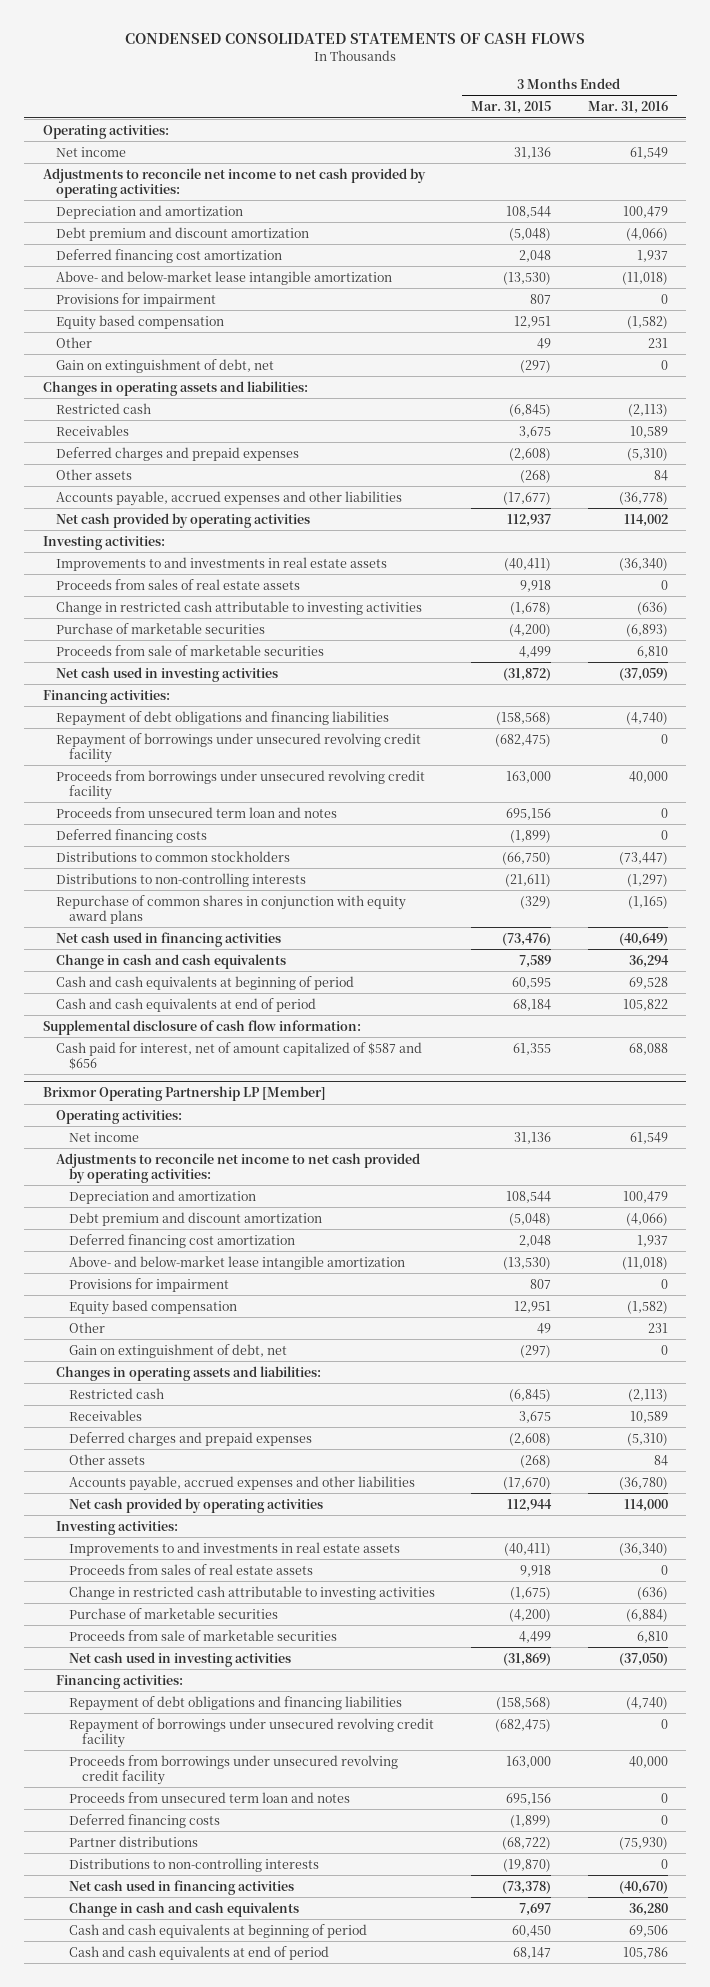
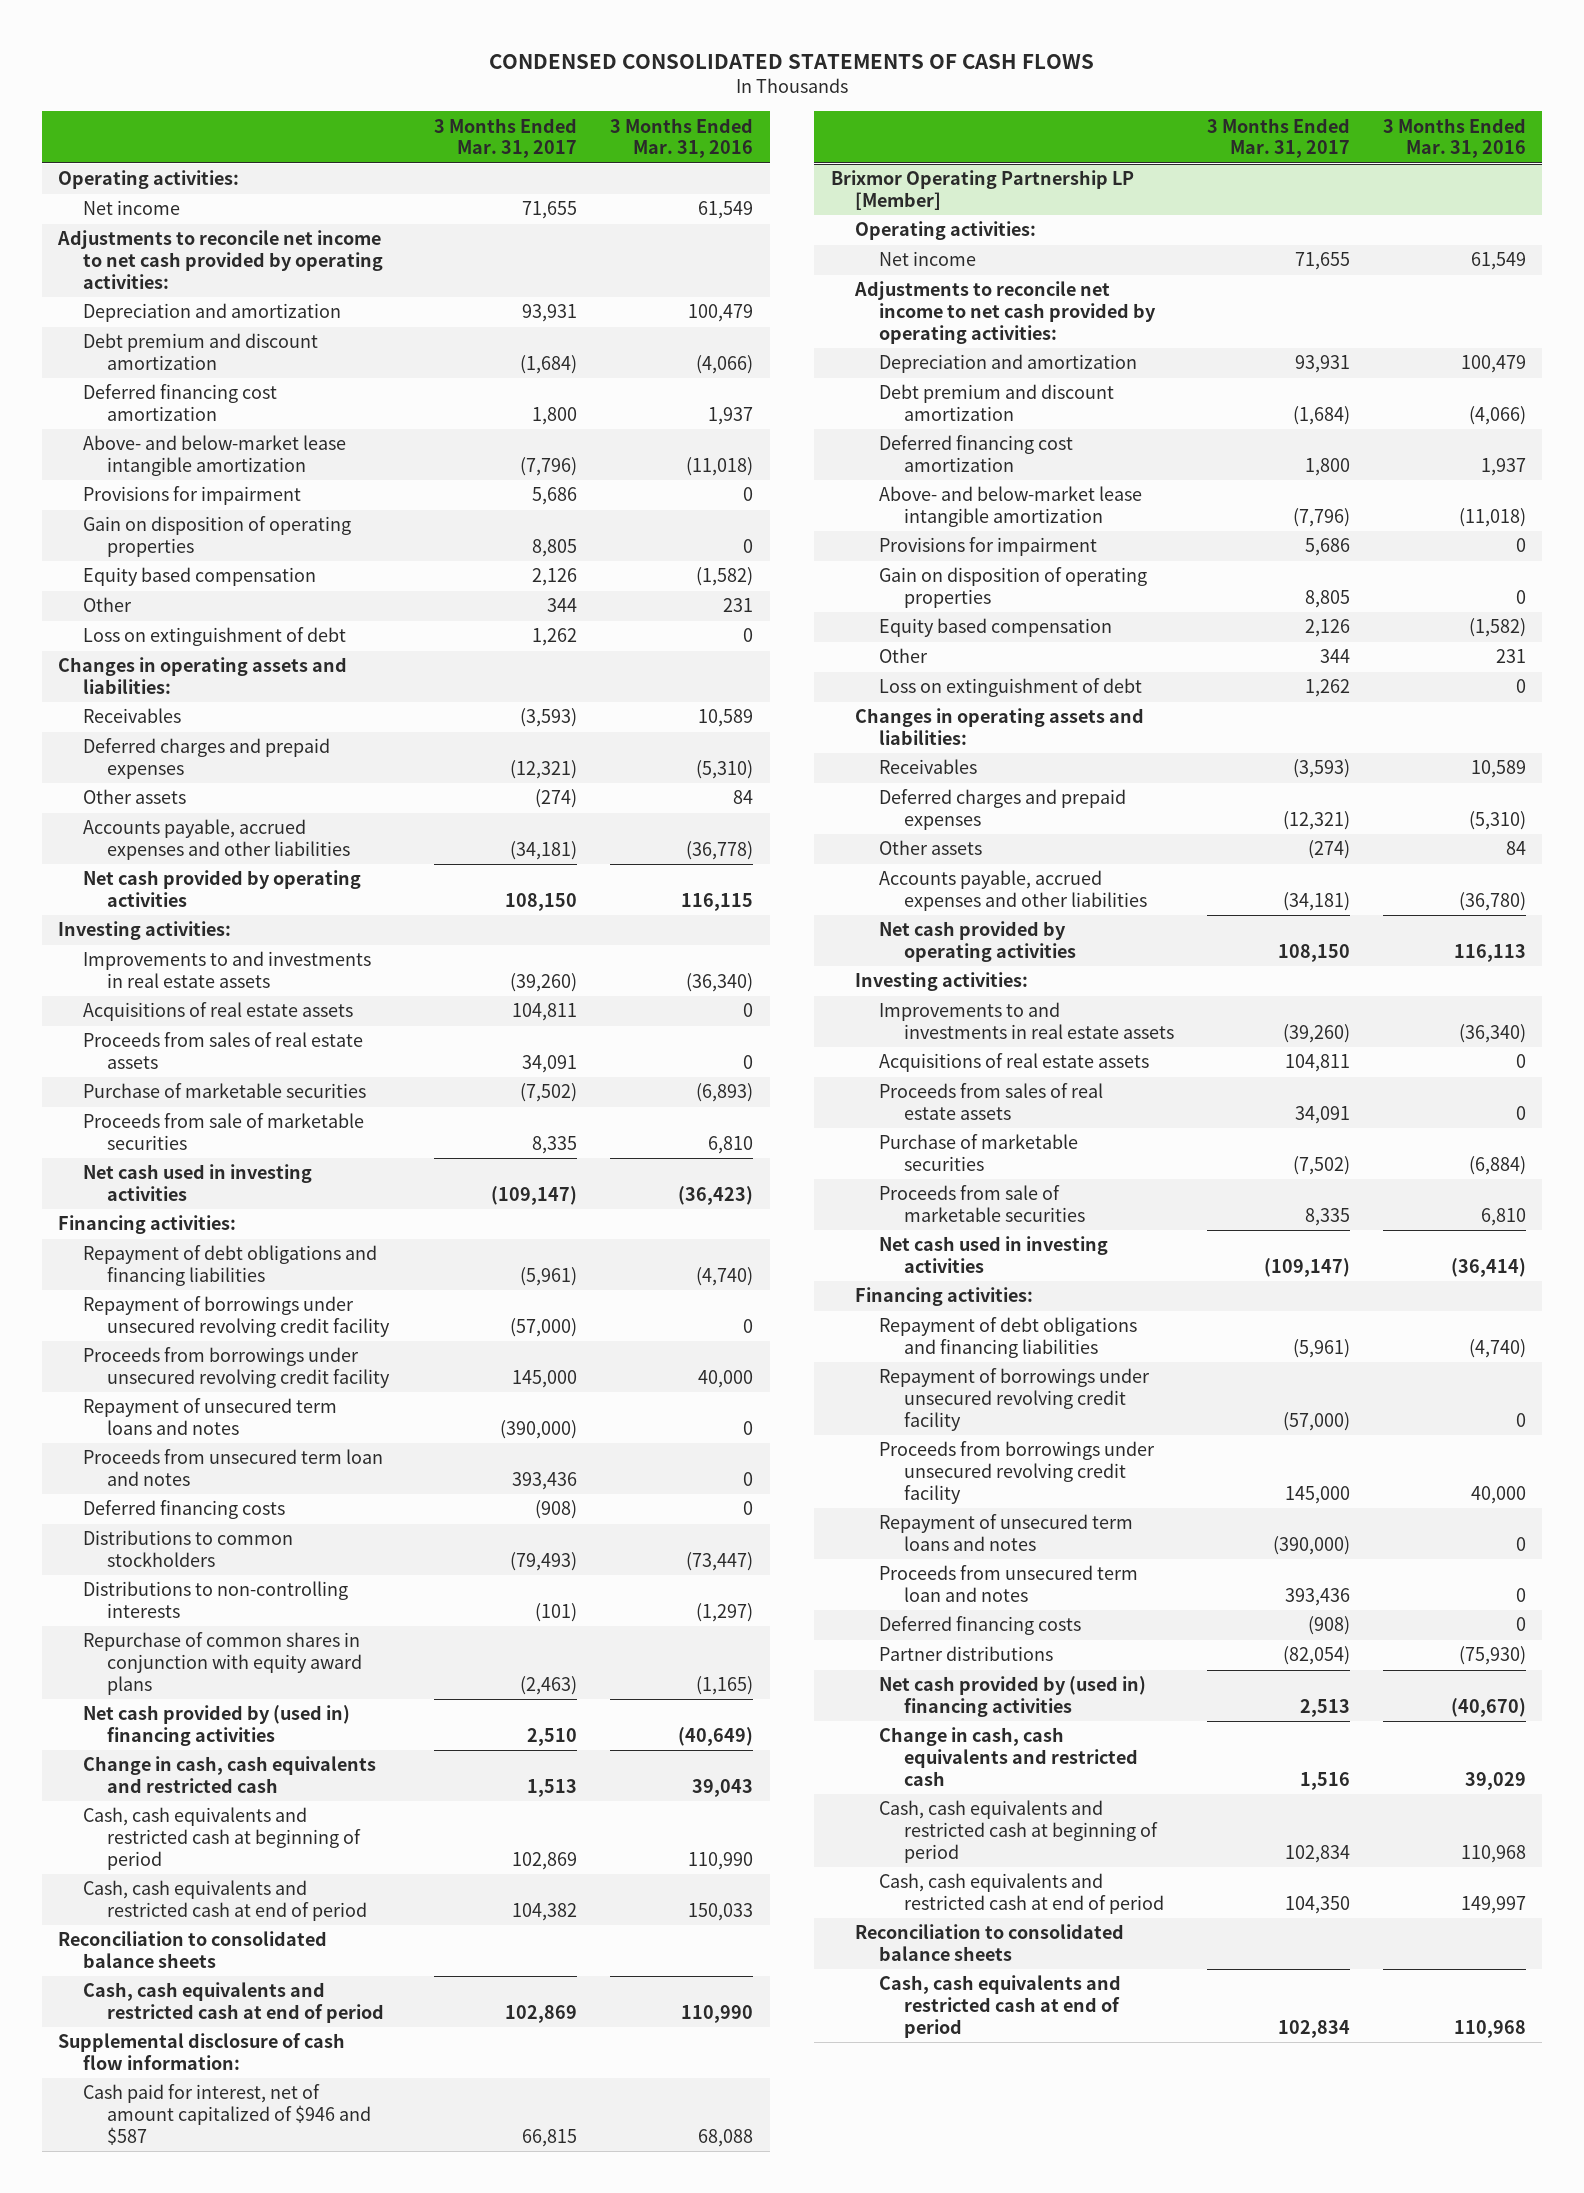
- | 3 Months Ended Mar. 31, 2015 | 3 Months Ended Mar. 31, 2016
+ | 3 Months Ended Mar. 31, 2017 | 3 Months Ended Mar. 31, 2016
+ Gain on disposition of operating properties | 8,805 | 0
- Gain on extinguishment of debt, net | (297) | 0
+ Loss on extinguishment of debt | 1,262 | 0
- Restricted cash | (6,845) | (2,113)
- Net cash provided by operating activities | 112,937 | 114,002
+ Net cash provided by operating activities | 108,150 | 116,115
+ Acquisitions of real estate assets | 104,811 | 0
- Change in restricted cash attributable to investing activities | (1,678) | (636)
- Net cash used in investing activities | (31,872) | (37,059)
+ Net cash used in investing activities | (109,147) | (36,423)
+ Repayment of unsecured term loans and notes | (390,000) | 0
- Net cash used in financing activities | (73,476) | (40,649)
- Change in cash and cash equivalents | 7,589 | 36,294
- Cash and cash equivalents at beginning of period | 60,595 | 69,528
- Cash and cash equivalents at end of period | 68,184 | 105,822
+ Net cash provided by (used in) financing activities | 2,510 | (40,649)
+ Change in cash, cash equivalents and restricted cash | 1,513 | 39,043
+ Cash, cash equivalents and restricted cash at beginning of period | 102,869 | 110,990
+ Cash, cash equivalents and restricted cash at end of period | 104,382 | 150,033
+ Reconciliation to consolidated balance sheets
+ Cash, cash equivalents and restricted cash at end of period | 102,869 | 110,990
- Cash paid for interest, net of amount capitalized of $587 and $656 | 61,355 | 68,088
+ Cash paid for interest, net of amount capitalized of $946 and $587 | 66,815 | 68,088
@ Brixmor Operating Partnership LP [Member]
+ Gain on disposition of operating properties | 8,805 | 0
- Gain on extinguishment of debt, net | (297) | 0
+ Loss on extinguishment of debt | 1,262 | 0
- Restricted cash | (6,845) | (2,113)
- Net cash provided by operating activities | 112,944 | 114,000
+ Net cash provided by operating activities | 108,150 | 116,113
+ Acquisitions of real estate assets | 104,811 | 0
- Change in restricted cash attributable to investing activities | (1,675) | (636)
- Net cash used in investing activities | (31,869) | (37,050)
+ Net cash used in investing activities | (109,147) | (36,414)
+ Repayment of unsecured term loans and notes | (390,000) | 0
- Distributions to non-controlling interests | (19,870) | 0
- Net cash used in financing activities | (73,378) | (40,670)
- Change in cash and cash equivalents | 7,697 | 36,280
- Cash and cash equivalents at beginning of period | 60,450 | 69,506
- Cash and cash equivalents at end of period | 68,147 | 105,786
+ Net cash provided by (used in) financing activities | 2,513 | (40,670)
+ Change in cash, cash equivalents and restricted cash | 1,516 | 39,029
+ Cash, cash equivalents and restricted cash at beginning of period | 102,834 | 110,968
+ Cash, cash equivalents and restricted cash at end of period | 104,350 | 149,997
+ Reconciliation to consolidated balance sheets
+ Cash, cash equivalents and restricted cash at end of period | 102,834 | 110,968

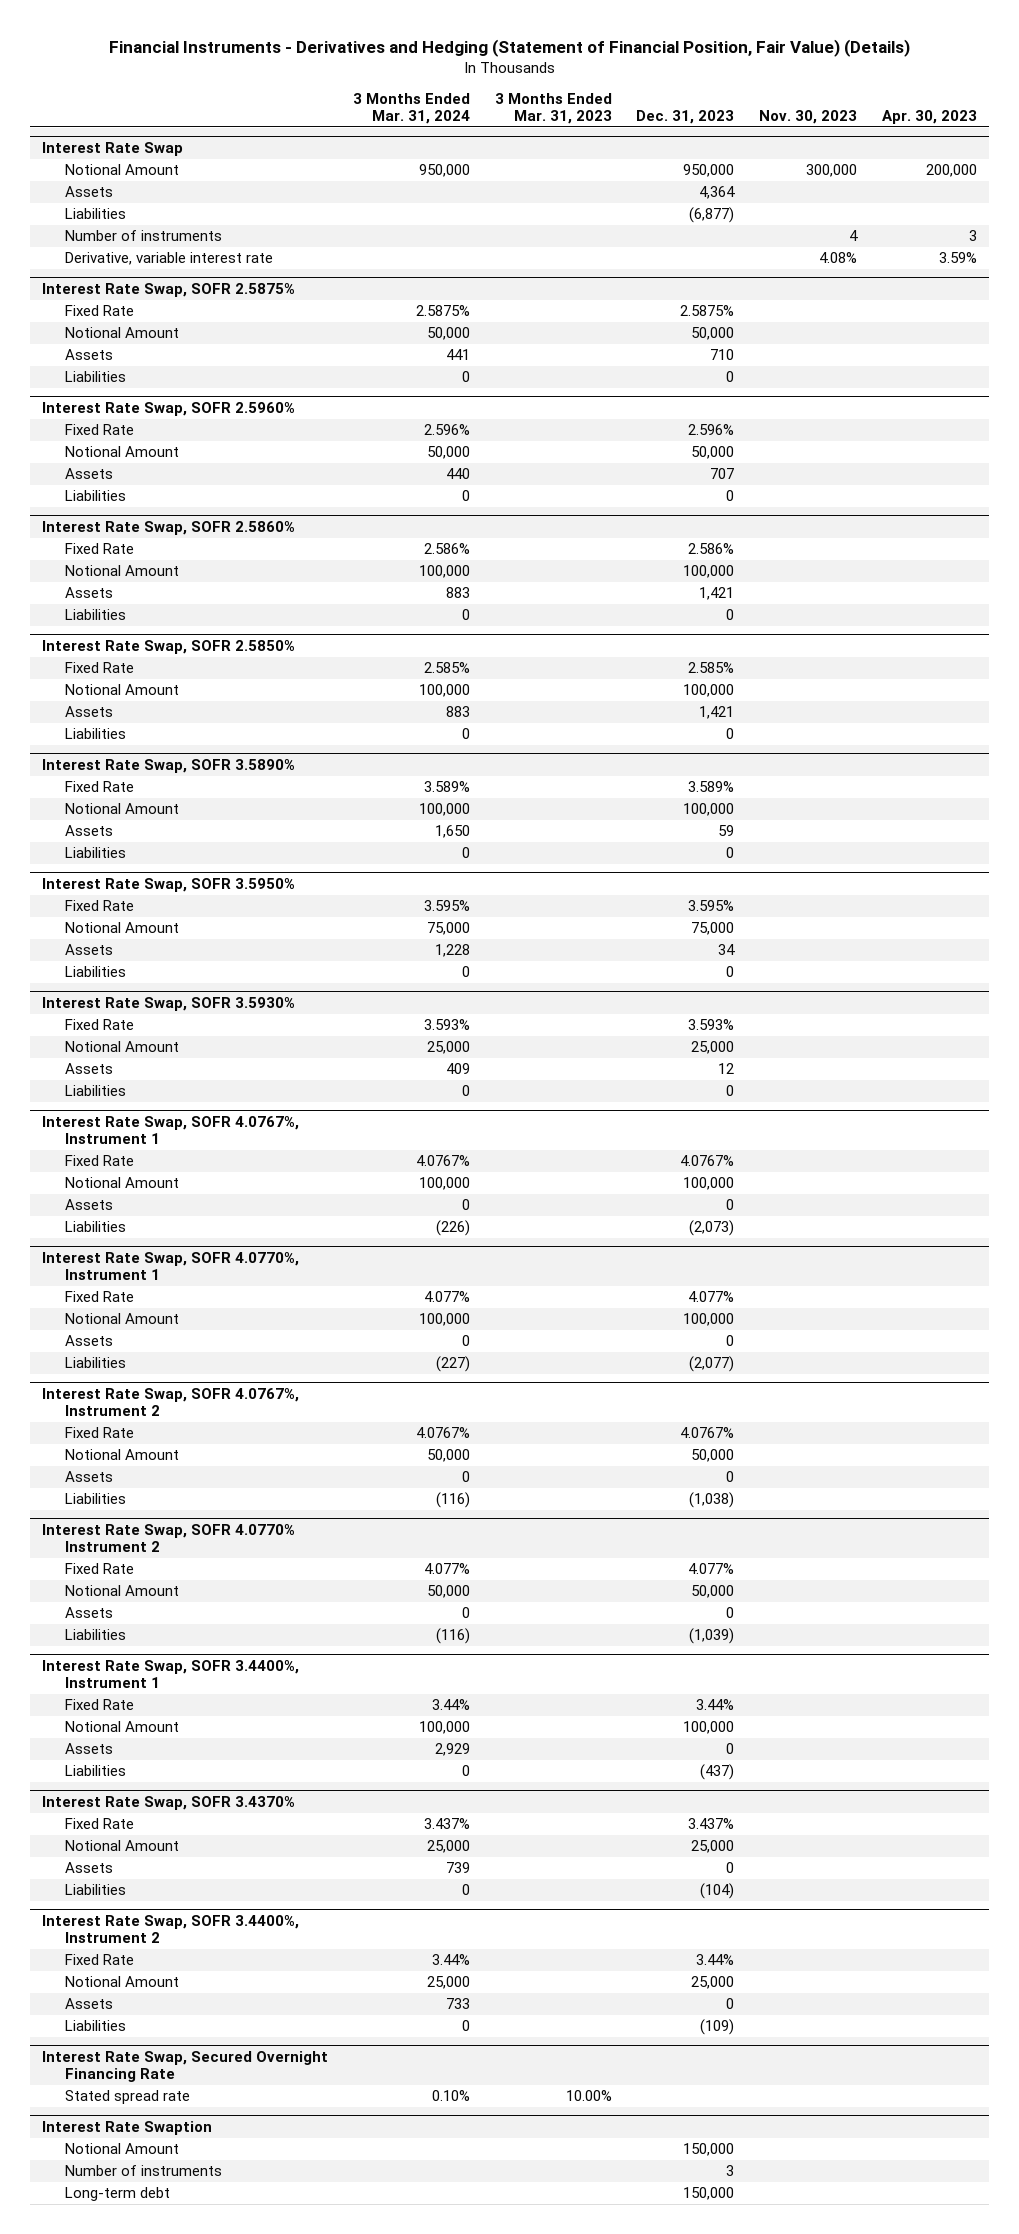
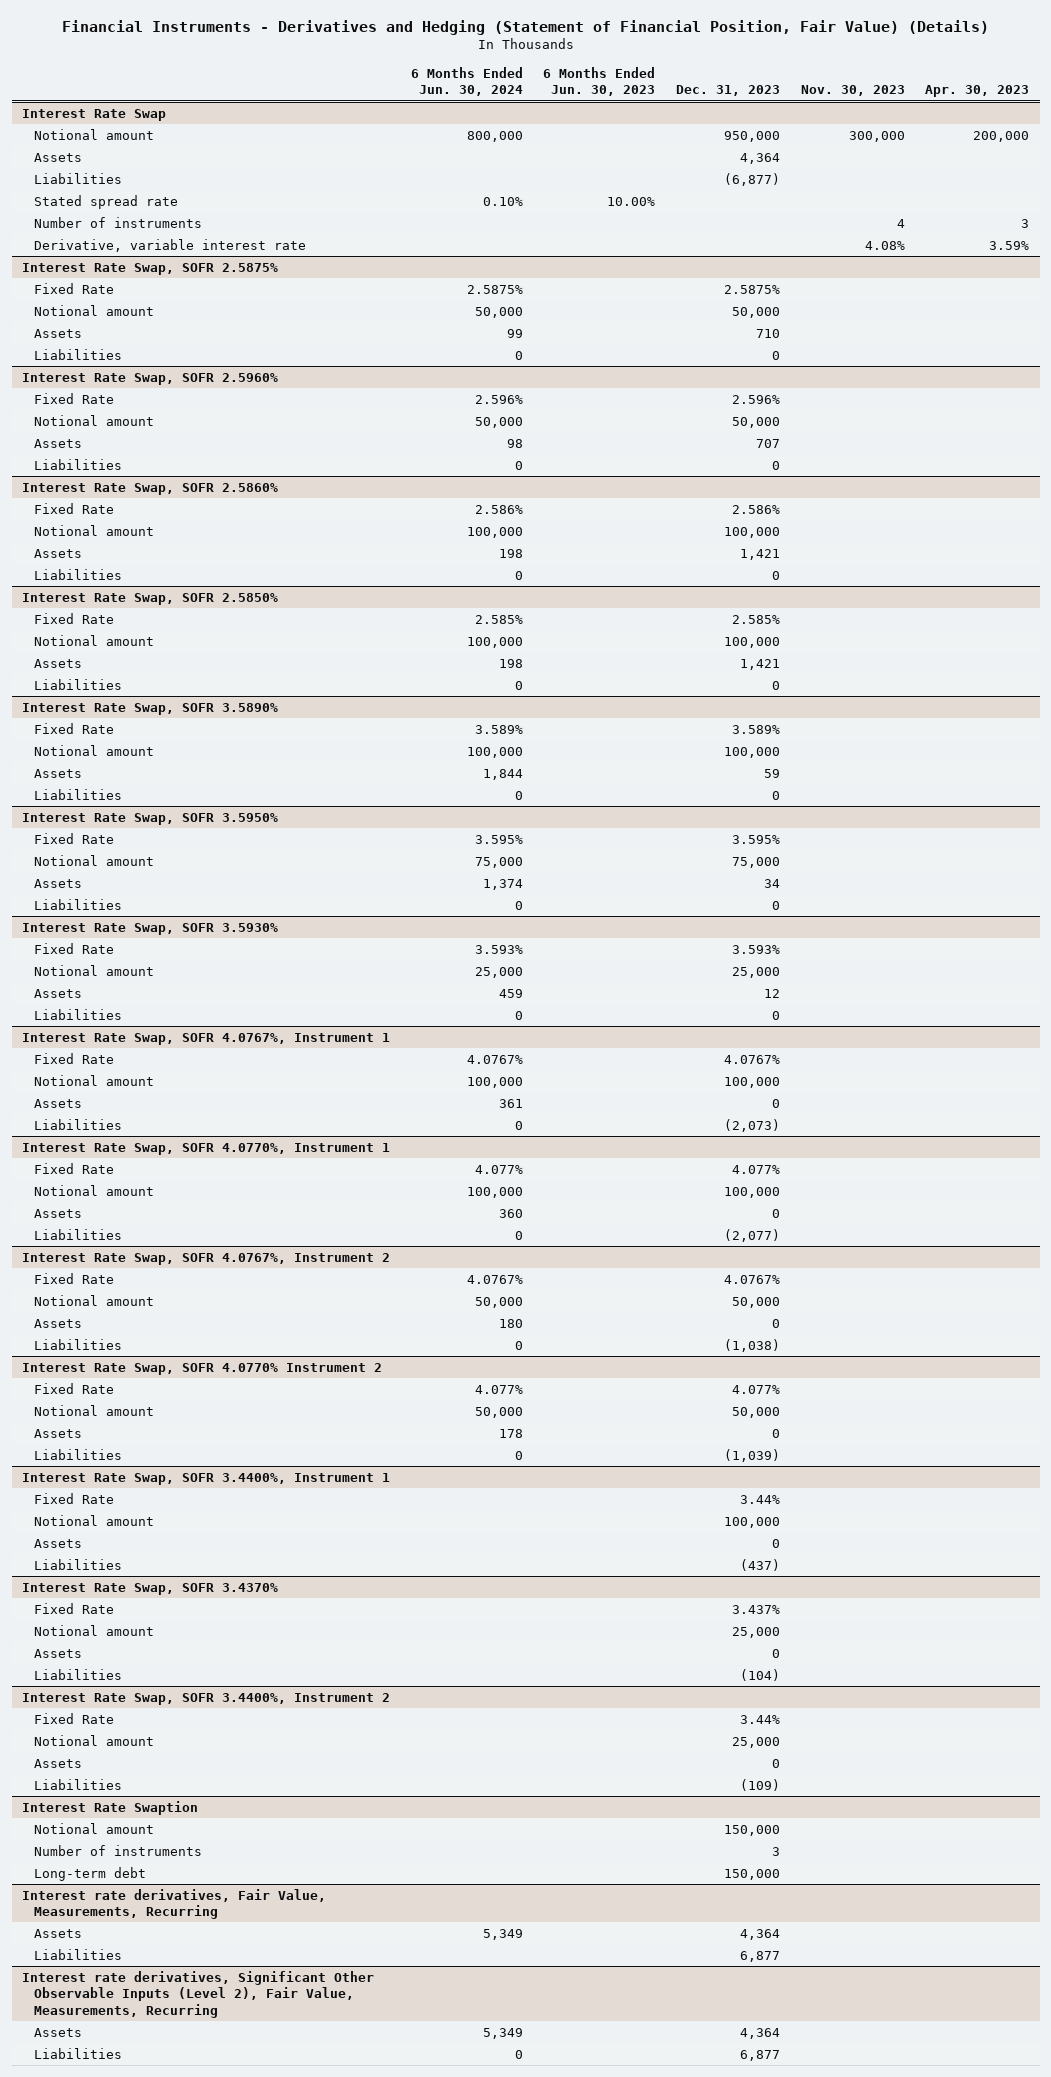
- | 3 Months Ended Mar. 31, 2024 | 3 Months Ended Mar. 31, 2023 | Dec. 31, 2023 | Nov. 30, 2023 | Apr. 30, 2023
+ | 6 Months Ended Jun. 30, 2024 | 6 Months Ended Jun. 30, 2023 | Dec. 31, 2023 | Nov. 30, 2023 | Apr. 30, 2023
@ Interest Rate Swap
- Notional Amount | 950,000 | | 950,000 | 300,000 | 200,000
+ Notional amount | 800,000 | | 950,000 | 300,000 | 200,000
+ Stated spread rate | 0.10% | 10.00% | | |
@ Interest Rate Swap, SOFR 2.5875%
- Notional Amount | 50,000 | | 50,000 | |
+ Notional amount | 50,000 | | 50,000 | |
@ Interest Rate Swap, SOFR 2.5960%
- Notional Amount | 50,000 | | 50,000 | |
+ Notional amount | 50,000 | | 50,000 | |
@ Interest Rate Swap, SOFR 2.5860%
- Notional Amount | 100,000 | | 100,000 | |
+ Notional amount | 100,000 | | 100,000 | |
@ Interest Rate Swap, SOFR 2.5850%
- Notional Amount | 100,000 | | 100,000 | |
+ Notional amount | 100,000 | | 100,000 | |
@ Interest Rate Swap, SOFR 3.5890%
- Notional Amount | 100,000 | | 100,000 | |
+ Notional amount | 100,000 | | 100,000 | |
@ Interest Rate Swap, SOFR 3.5950%
- Notional Amount | 75,000 | | 75,000 | |
+ Notional amount | 75,000 | | 75,000 | |
@ Interest Rate Swap, SOFR 3.5930%
- Notional Amount | 25,000 | | 25,000 | |
+ Notional amount | 25,000 | | 25,000 | |
@ Interest Rate Swap, SOFR 4.0767%, Instrument 1
- Notional Amount | 100,000 | | 100,000 | |
+ Notional amount | 100,000 | | 100,000 | |
@ Interest Rate Swap, SOFR 4.0770%, Instrument 1
- Notional Amount | 100,000 | | 100,000 | |
+ Notional amount | 100,000 | | 100,000 | |
@ Interest Rate Swap, SOFR 4.0767%, Instrument 2
- Notional Amount | 50,000 | | 50,000 | |
+ Notional amount | 50,000 | | 50,000 | |
@ Interest Rate Swap, SOFR 4.0770% Instrument 2
- Notional Amount | 50,000 | | 50,000 | |
+ Notional amount | 50,000 | | 50,000 | |
@ Interest Rate Swap, SOFR 3.4400%, Instrument 1
- Notional Amount | 100,000 | | 100,000 | |
+ Notional amount | | | 100,000 | |
@ Interest Rate Swap, SOFR 3.4370%
- Notional Amount | 25,000 | | 25,000 | |
+ Notional amount | | | 25,000 | |
@ Interest Rate Swap, SOFR 3.4400%, Instrument 2
- Notional Amount | 25,000 | | 25,000 | |
+ Notional amount | | | 25,000 | |
- Interest Rate Swap, Secured Overnight Financing Rate
- Stated spread rate | 0.10% | 10.00% | | |
@ Interest Rate Swaption
- Notional Amount | | | 150,000 | |
+ Notional amount | | | 150,000 | |
+ Interest rate derivatives, Fair Value, Measurements, Recurring
+ Assets | 5,349 | | 4,364 | |
+ Liabilities | | | 6,877 | |
+ Interest rate derivatives, Significant Other Observable Inputs (Level 2), Fair Value, Measurements, Recurring
+ Assets | 5,349 | | 4,364 | |
+ Liabilities | 0 | | 6,877 | |

